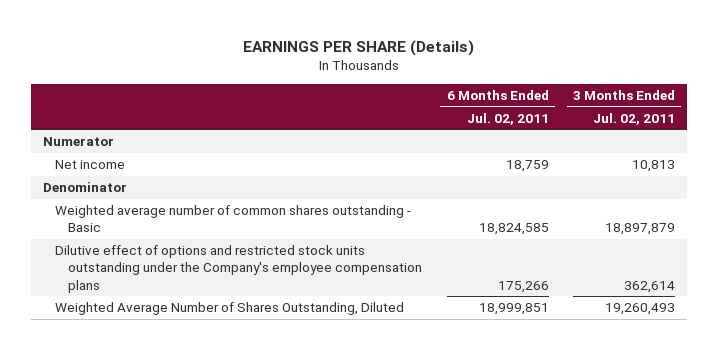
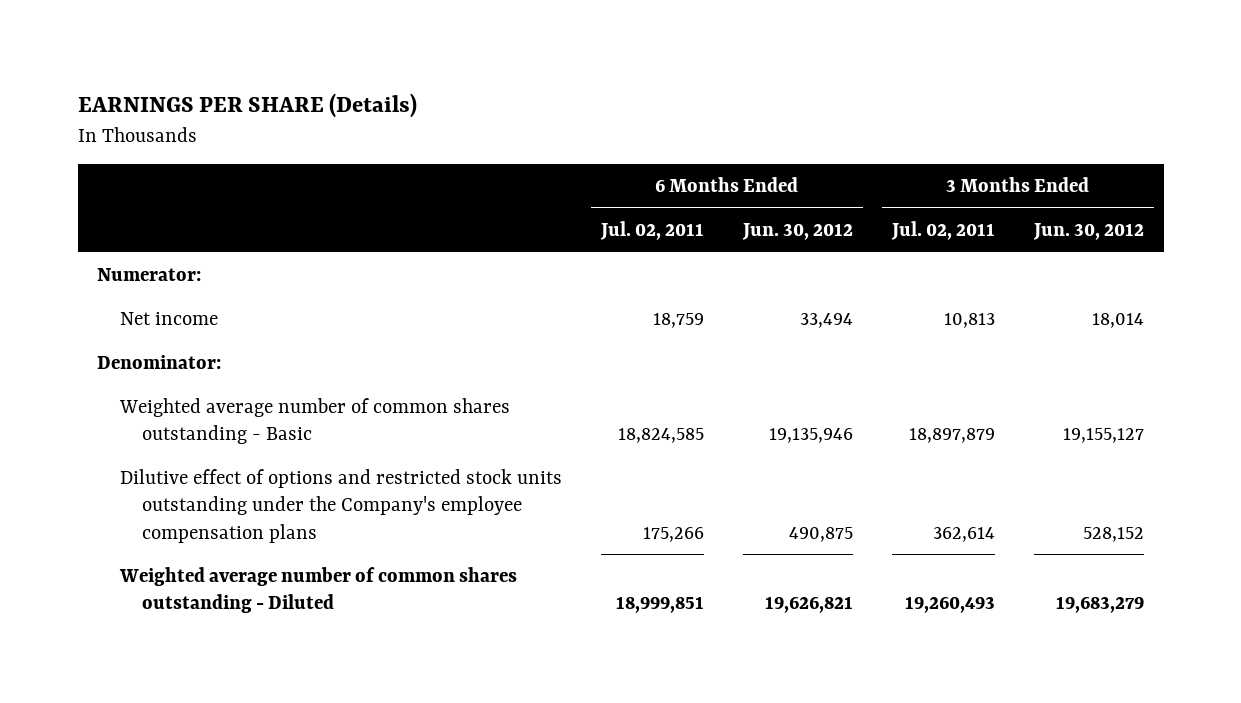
- | 6 Months Ended Jul. 02, 2011 | 3 Months Ended Jul. 02, 2011
+ | 6 Months Ended Jul. 02, 2011 | 6 Months Ended Jun. 30, 2012 | 3 Months Ended Jul. 02, 2011 | 3 Months Ended Jun. 30, 2012
- Numerator
+ Numerator:
- Denominator
+ Denominator:
- Weighted Average Number of Shares Outstanding, Diluted | 18,999,851 | 19,260,493
+ Weighted average number of common shares outstanding - Diluted | 18,999,851 | 19,626,821 | 19,260,493 | 19,683,279

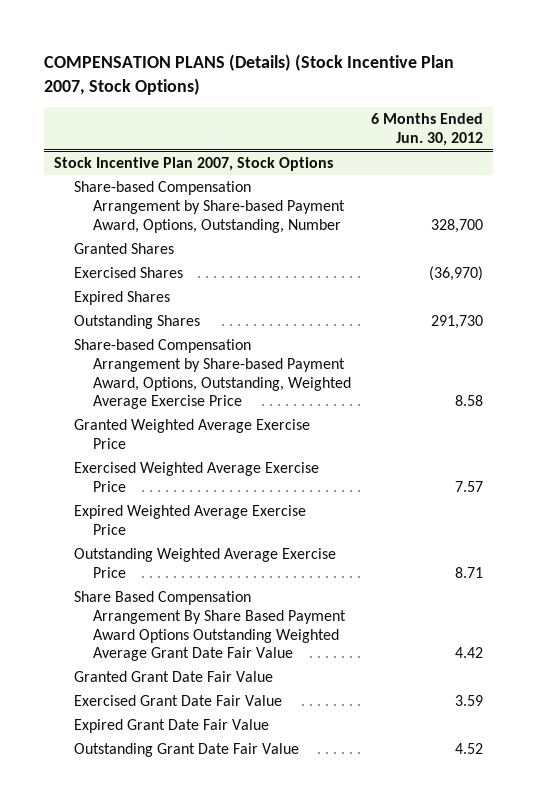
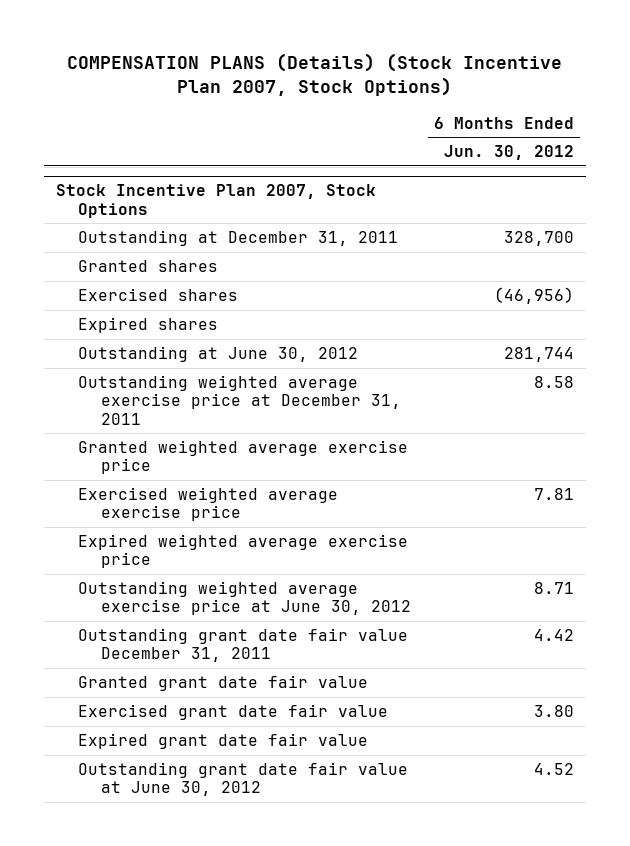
@ Stock Incentive Plan 2007, Stock Options
- Share-based Compensation Arrangement by Share-based Payment Award, Options, Outstanding, Number | 328,700
- Granted Shares
- Exercised Shares | (36,970)
- Expired Shares
- Outstanding Shares | 291,730
- Share-based Compensation Arrangement by Share-based Payment Award, Options, Outstanding, Weighted Average Exercise Price | 8.58
- Granted Weighted Average Exercise Price
- Exercised Weighted Average Exercise Price | 7.57
- Expired Weighted Average Exercise Price
- Outstanding Weighted Average Exercise Price | 8.71
- Share Based Compensation Arrangement By Share Based Payment Award Options Outstanding Weighted Average Grant Date Fair Value | 4.42
- Granted Grant Date Fair Value
- Exercised Grant Date Fair Value | 3.59
- Expired Grant Date Fair Value
- Outstanding Grant Date Fair Value | 4.52
+ Outstanding at December 31, 2011 | 328,700
+ Granted shares
+ Exercised shares | (46,956)
+ Expired shares
+ Outstanding at June 30, 2012 | 281,744
+ Outstanding weighted average exercise price at December 31, 2011 | 8.58
+ Granted weighted average exercise price
+ Exercised weighted average exercise price | 7.81
+ Expired weighted average exercise price
+ Outstanding weighted average exercise price at June 30, 2012 | 8.71
+ Outstanding grant date fair value December 31, 2011 | 4.42
+ Granted grant date fair value
+ Exercised grant date fair value | 3.80
+ Expired grant date fair value
+ Outstanding grant date fair value at June 30, 2012 | 4.52

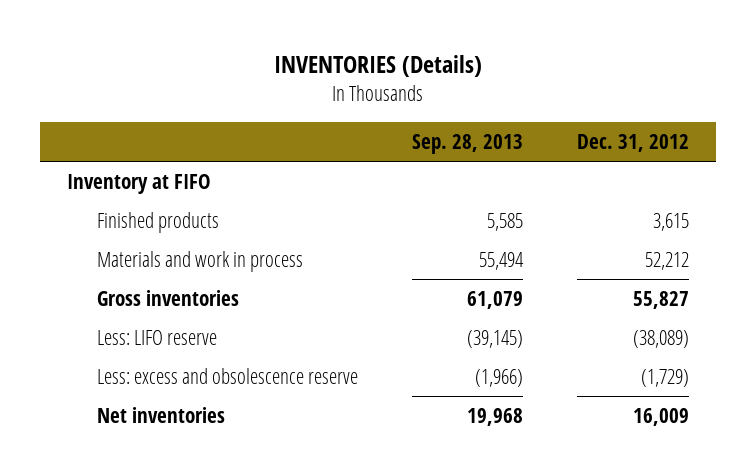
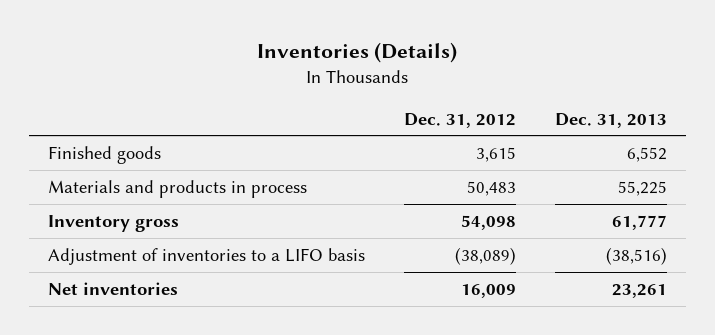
- INVENTORIES (Details)
+ Inventories (Details)
- | Sep. 28, 2013 | Dec. 31, 2012
+ | Dec. 31, 2012 | Dec. 31, 2013
- Inventory at FIFO
- Finished products | 5,585 | 3,615
- Materials and work in process | 55,494 | 52,212
- Gross inventories | 61,079 | 55,827
- Less: LIFO reserve | (39,145) | (38,089)
- Less: excess and obsolescence reserve | (1,966) | (1,729)
+ Finished goods | 3,615 | 6,552
+ Materials and products in process | 50,483 | 55,225
+ Inventory gross | 54,098 | 61,777
+ Adjustment of inventories to a LIFO basis | (38,089) | (38,516)

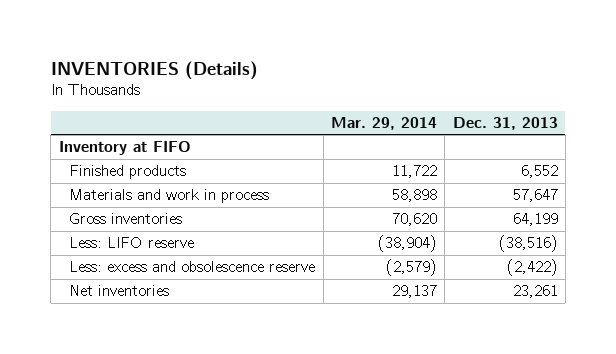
- Inventories (Details)
+ INVENTORIES (Details)
- | Dec. 31, 2012 | Dec. 31, 2013
+ | Mar. 29, 2014 | Dec. 31, 2013
- Finished goods | 3,615 | 6,552
- Materials and products in process | 50,483 | 55,225
- Inventory gross | 54,098 | 61,777
- Adjustment of inventories to a LIFO basis | (38,089) | (38,516)
+ Inventory at FIFO
+ Finished products | 11,722 | 6,552
+ Materials and work in process | 58,898 | 57,647
+ Gross inventories | 70,620 | 64,199
+ Less: LIFO reserve | (38,904) | (38,516)
+ Less: excess and obsolescence reserve | (2,579) | (2,422)

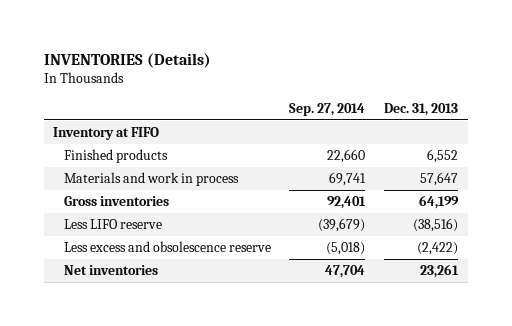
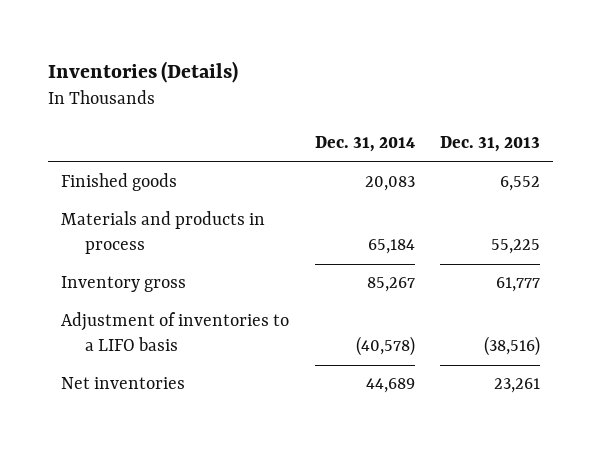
- INVENTORIES (Details)
+ Inventories (Details)
- | Sep. 27, 2014 | Dec. 31, 2013
+ | Dec. 31, 2014 | Dec. 31, 2013
- Inventory at FIFO
- Finished products | 22,660 | 6,552
- Materials and work in process | 69,741 | 57,647
- Gross inventories | 92,401 | 64,199
- Less LIFO reserve | (39,679) | (38,516)
- Less excess and obsolescence reserve | (5,018) | (2,422)
+ Finished goods | 20,083 | 6,552
+ Materials and products in process | 65,184 | 55,225
+ Inventory gross | 85,267 | 61,777
+ Adjustment of inventories to a LIFO basis | (40,578) | (38,516)

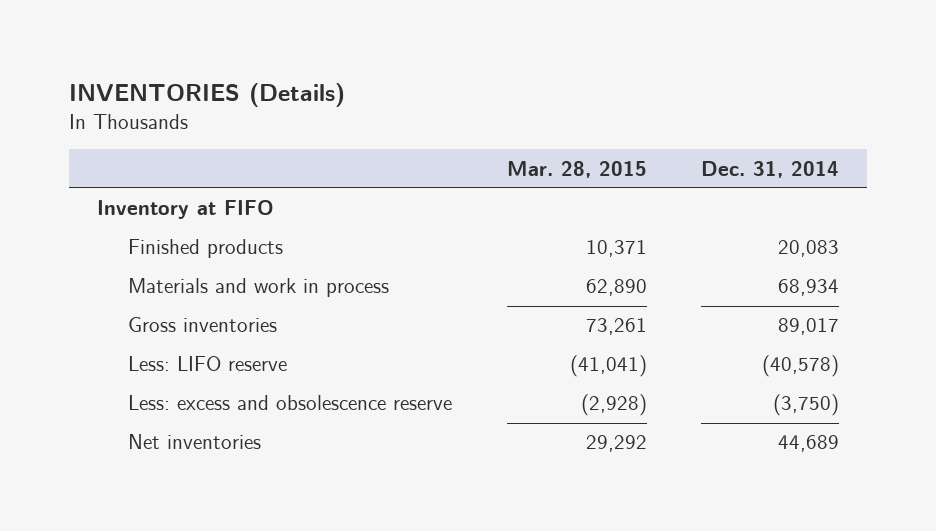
- Inventories (Details)
+ INVENTORIES (Details)
- | Dec. 31, 2014 | Dec. 31, 2013
+ | Mar. 28, 2015 | Dec. 31, 2014
- Finished goods | 20,083 | 6,552
- Materials and products in process | 65,184 | 55,225
- Inventory gross | 85,267 | 61,777
- Adjustment of inventories to a LIFO basis | (40,578) | (38,516)
+ Inventory at FIFO
+ Finished products | 10,371 | 20,083
+ Materials and work in process | 62,890 | 68,934
+ Gross inventories | 73,261 | 89,017
+ Less: LIFO reserve | (41,041) | (40,578)
+ Less: excess and obsolescence reserve | (2,928) | (3,750)

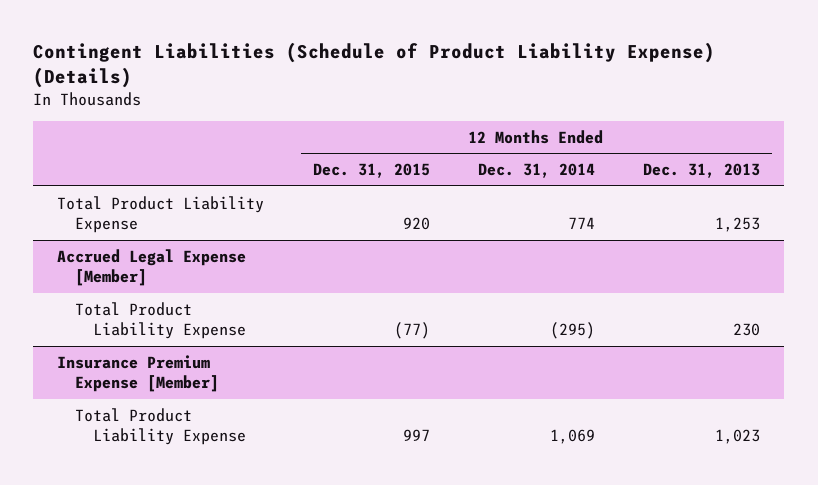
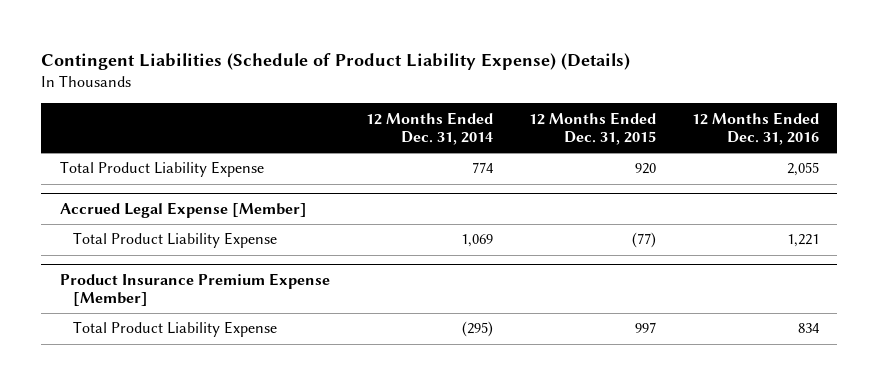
- | 12 Months Ended Dec. 31, 2015 | 12 Months Ended Dec. 31, 2014 | 12 Months Ended Dec. 31, 2013
+ | 12 Months Ended Dec. 31, 2014 | 12 Months Ended Dec. 31, 2015 | 12 Months Ended Dec. 31, 2016
@ Accrued Legal Expense [Member]
- Total Product Liability Expense | (77) | (295) | 230
- Insurance Premium Expense [Member]
- Total Product Liability Expense | 997 | 1,069 | 1,023
@ Accrued Legal Expense [Member]
+ Total Product Liability Expense | 1,069 | (77) | 1,221
+ Product Insurance Premium Expense [Member]
+ Total Product Liability Expense | (295) | 997 | 834

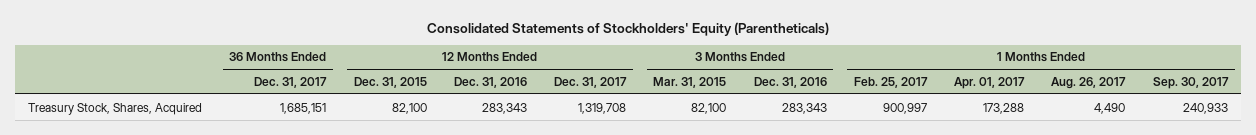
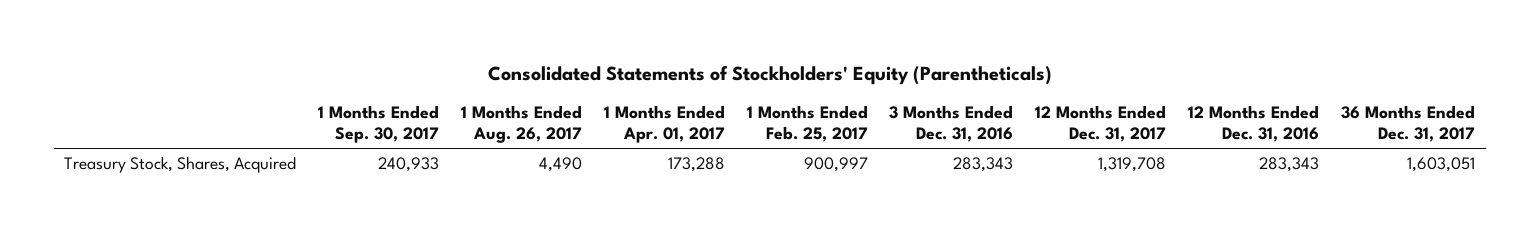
- | 36 Months Ended Dec. 31, 2017 | 12 Months Ended Dec. 31, 2015 | 12 Months Ended Dec. 31, 2016 | 12 Months Ended Dec. 31, 2017 | 3 Months Ended Mar. 31, 2015 | 3 Months Ended Dec. 31, 2016 | 1 Months Ended Feb. 25, 2017 | 1 Months Ended Apr. 01, 2017 | 1 Months Ended Aug. 26, 2017 | 1 Months Ended Sep. 30, 2017
+ | 1 Months Ended Sep. 30, 2017 | 1 Months Ended Aug. 26, 2017 | 1 Months Ended Apr. 01, 2017 | 1 Months Ended Feb. 25, 2017 | 3 Months Ended Dec. 31, 2016 | 12 Months Ended Dec. 31, 2017 | 12 Months Ended Dec. 31, 2016 | 36 Months Ended Dec. 31, 2017
- Treasury Stock, Shares, Acquired | 1,685,151 | 82,100 | 283,343 | 1,319,708 | 82,100 | 283,343 | 900,997 | 173,288 | 4,490 | 240,933
+ Treasury Stock, Shares, Acquired | 240,933 | 4,490 | 173,288 | 900,997 | 283,343 | 1,319,708 | 283,343 | 1,603,051

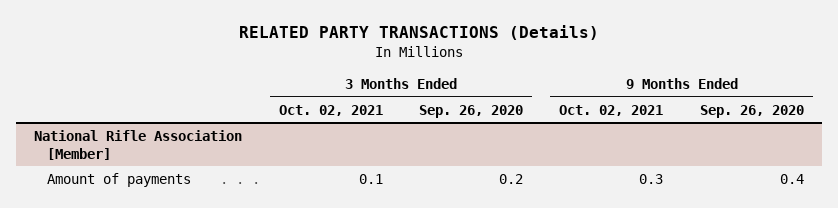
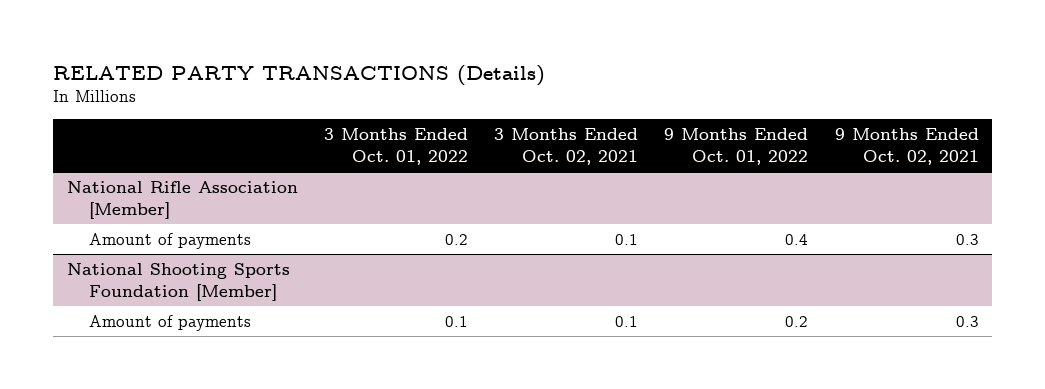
- | 3 Months Ended Oct. 02, 2021 | 3 Months Ended Sep. 26, 2020 | 9 Months Ended Oct. 02, 2021 | 9 Months Ended Sep. 26, 2020
+ | 3 Months Ended Oct. 01, 2022 | 3 Months Ended Oct. 02, 2021 | 9 Months Ended Oct. 01, 2022 | 9 Months Ended Oct. 02, 2021
+ National Shooting Sports Foundation [Member]
+ Amount of payments | 0.1 | 0.1 | 0.2 | 0.3

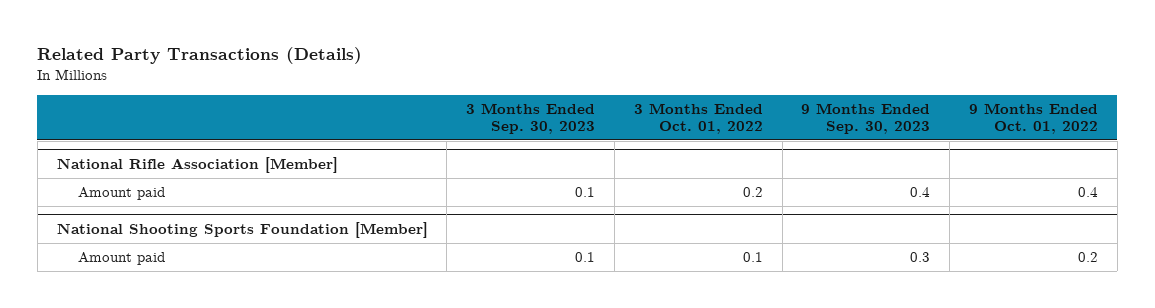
- RELATED PARTY TRANSACTIONS (Details)
+ Related Party Transactions (Details)
- | 3 Months Ended Oct. 01, 2022 | 3 Months Ended Oct. 02, 2021 | 9 Months Ended Oct. 01, 2022 | 9 Months Ended Oct. 02, 2021
+ | 3 Months Ended Sep. 30, 2023 | 3 Months Ended Oct. 01, 2022 | 9 Months Ended Sep. 30, 2023 | 9 Months Ended Oct. 01, 2022
@ National Rifle Association [Member]
- Amount of payments | 0.2 | 0.1 | 0.4 | 0.3
+ Amount paid | 0.1 | 0.2 | 0.4 | 0.4
@ National Shooting Sports Foundation [Member]
- Amount of payments | 0.1 | 0.1 | 0.2 | 0.3
+ Amount paid | 0.1 | 0.1 | 0.3 | 0.2

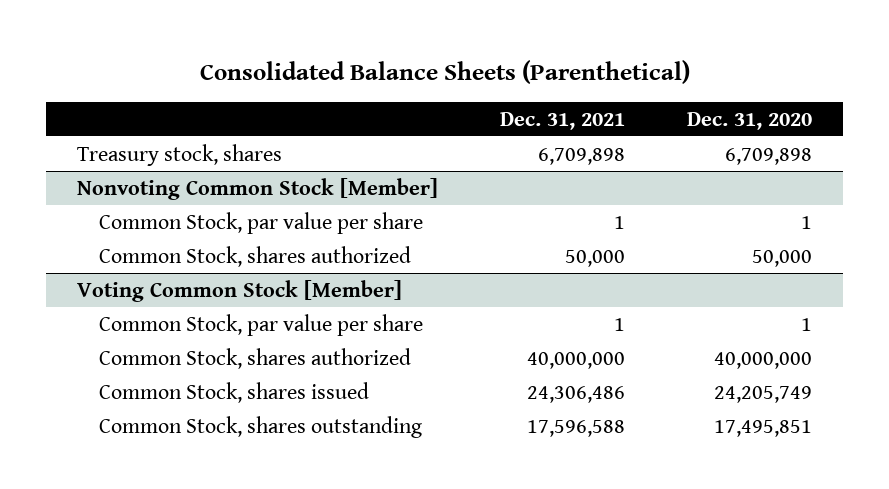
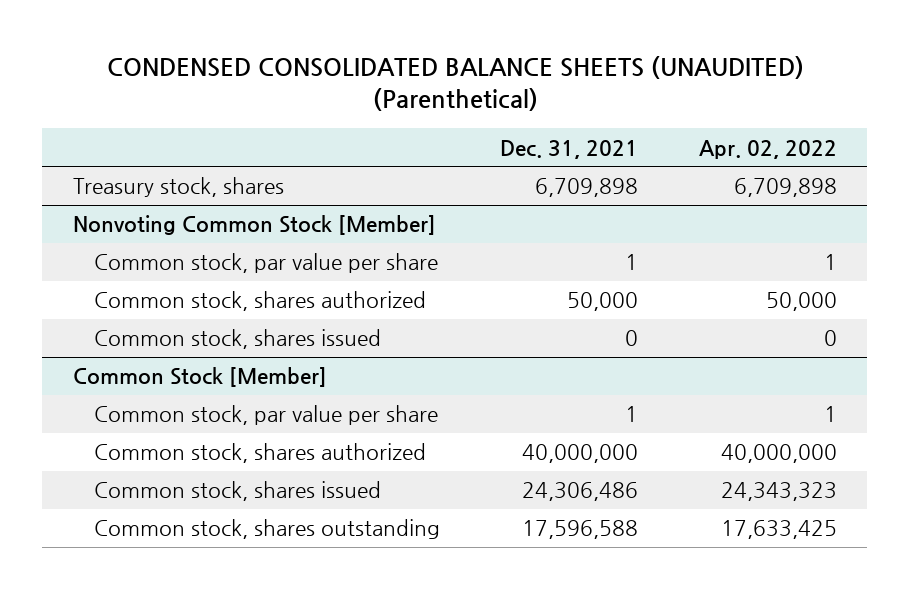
- Consolidated Balance Sheets (Parenthetical)
+ CONDENSED CONSOLIDATED BALANCE SHEETS (UNAUDITED) (Parenthetical)
- | Dec. 31, 2021 | Dec. 31, 2020
+ | Dec. 31, 2021 | Apr. 02, 2022
@ Nonvoting Common Stock [Member]
- Common Stock, par value per share | 1 | 1
- Common Stock, shares authorized | 50,000 | 50,000
- Voting Common Stock [Member]
- Common Stock, par value per share | 1 | 1
- Common Stock, shares authorized | 40,000,000 | 40,000,000
- Common Stock, shares issued | 24,306,486 | 24,205,749
- Common Stock, shares outstanding | 17,596,588 | 17,495,851
@ Nonvoting Common Stock [Member]
+ Common stock, par value per share | 1 | 1
+ Common stock, shares authorized | 50,000 | 50,000
+ Common stock, shares issued | 0 | 0
+ Common Stock [Member]
+ Common stock, par value per share | 1 | 1
+ Common stock, shares authorized | 40,000,000 | 40,000,000
+ Common stock, shares issued | 24,306,486 | 24,343,323
+ Common stock, shares outstanding | 17,596,588 | 17,633,425

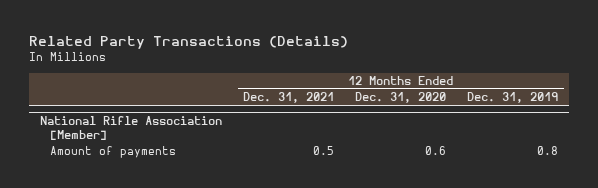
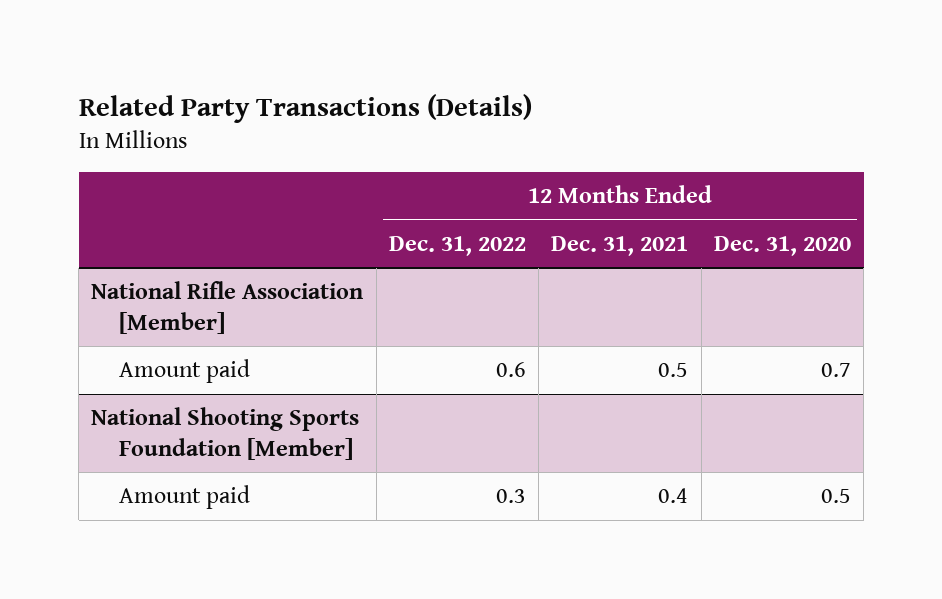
- | 12 Months Ended Dec. 31, 2021 | 12 Months Ended Dec. 31, 2020 | 12 Months Ended Dec. 31, 2019
+ | 12 Months Ended Dec. 31, 2022 | 12 Months Ended Dec. 31, 2021 | 12 Months Ended Dec. 31, 2020
@ National Rifle Association [Member]
- Amount of payments | 0.5 | 0.6 | 0.8
+ Amount paid | 0.6 | 0.5 | 0.7
+ National Shooting Sports Foundation [Member]
+ Amount paid | 0.3 | 0.4 | 0.5

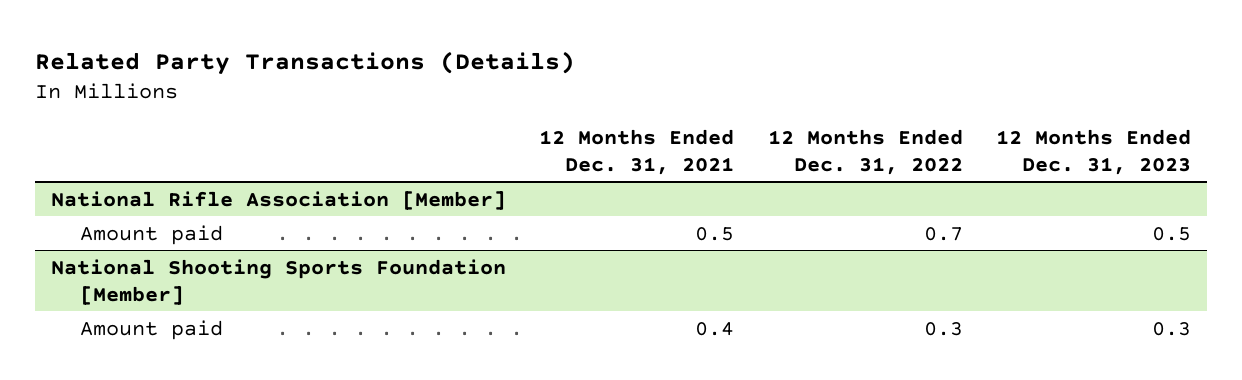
- | 12 Months Ended Dec. 31, 2022 | 12 Months Ended Dec. 31, 2021 | 12 Months Ended Dec. 31, 2020
+ | 12 Months Ended Dec. 31, 2021 | 12 Months Ended Dec. 31, 2022 | 12 Months Ended Dec. 31, 2023
@ National Rifle Association [Member]
- Amount paid | 0.6 | 0.5 | 0.7
+ Amount paid | 0.5 | 0.7 | 0.5

